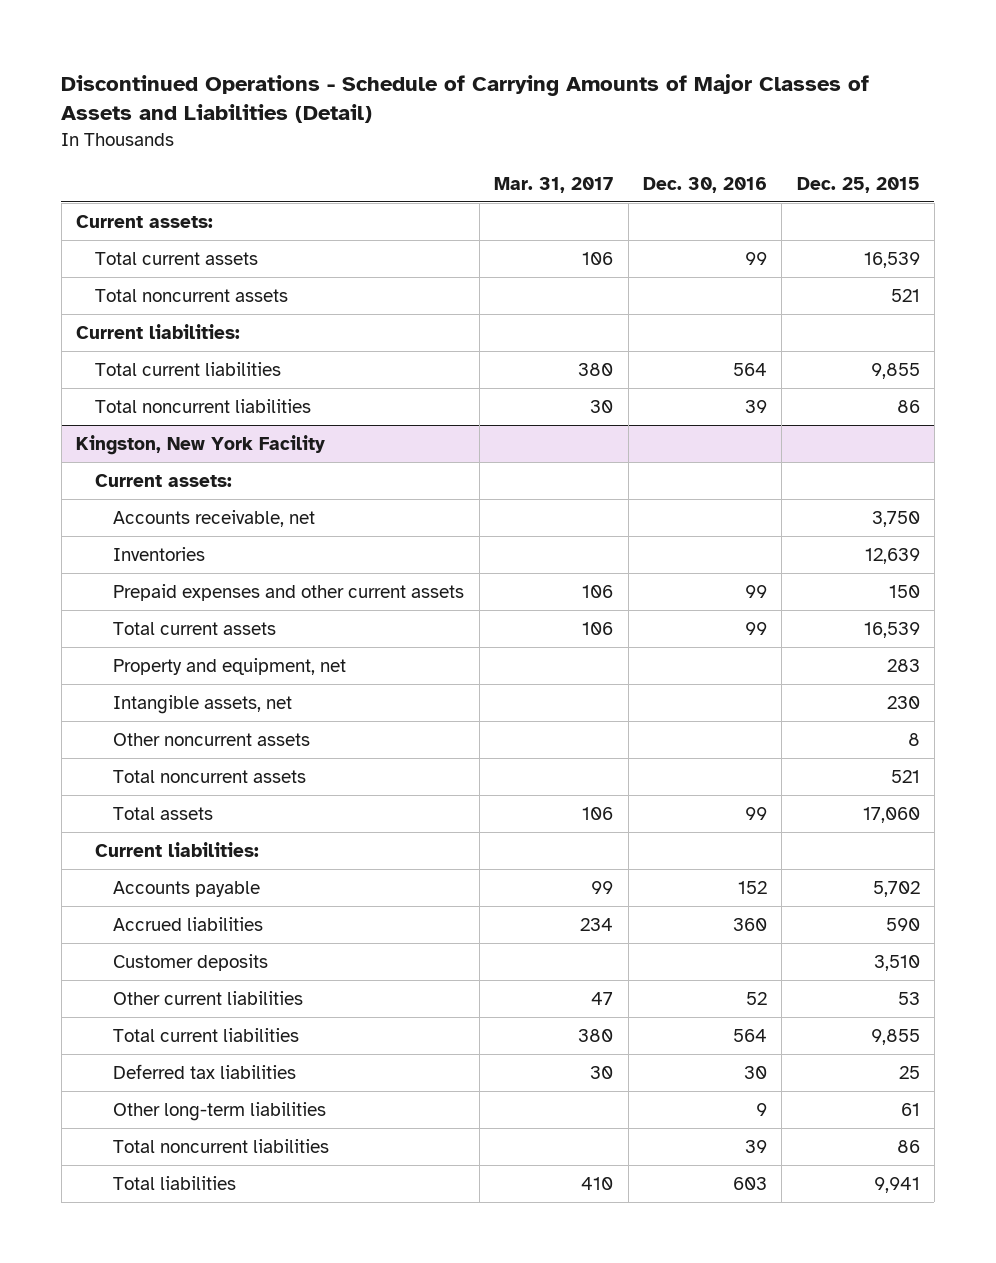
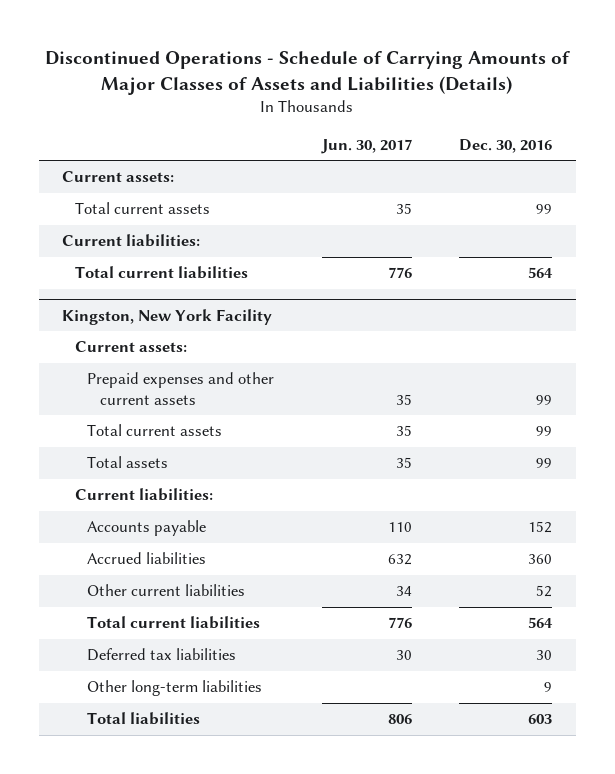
- Discontinued Operations - Schedule of Carrying Amounts of Major Classes of Assets and Liabilities (Detail)
+ Discontinued Operations - Schedule of Carrying Amounts of Major Classes of Assets and Liabilities (Details)
- | Mar. 31, 2017 | Dec. 30, 2016 | Dec. 25, 2015
+ | Jun. 30, 2017 | Dec. 30, 2016
- Total noncurrent assets | | | 521
- Total noncurrent liabilities | 30 | 39 | 86
@ Kingston, New York Facility
- Accounts receivable, net | | | 3,750
- Inventories | | | 12,639
- Property and equipment, net | | | 283
- Intangible assets, net | | | 230
- Other noncurrent assets | | | 8
- Total noncurrent assets | | | 521
- Customer deposits | | | 3,510
- Total noncurrent liabilities | | 39 | 86

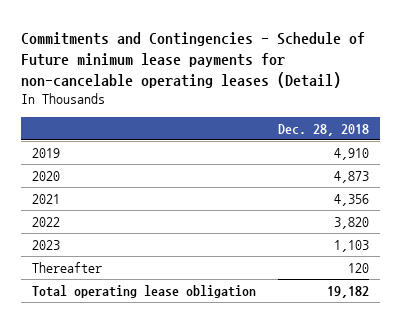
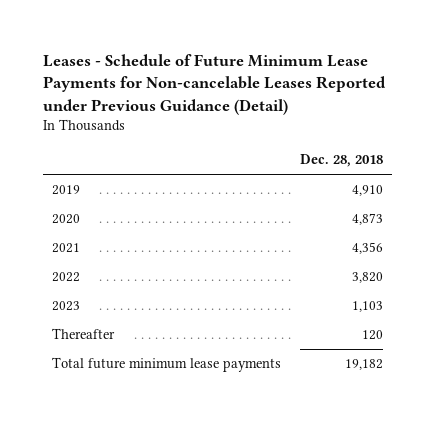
- Commitments and Contingencies - Schedule of Future minimum lease payments for non-cancelable operating leases (Detail)
+ Leases - Schedule of Future Minimum Lease Payments for Non-cancelable Leases Reported under Previous Guidance (Detail)
- Total operating lease obligation | 19,182
+ Total future minimum lease payments | 19,182

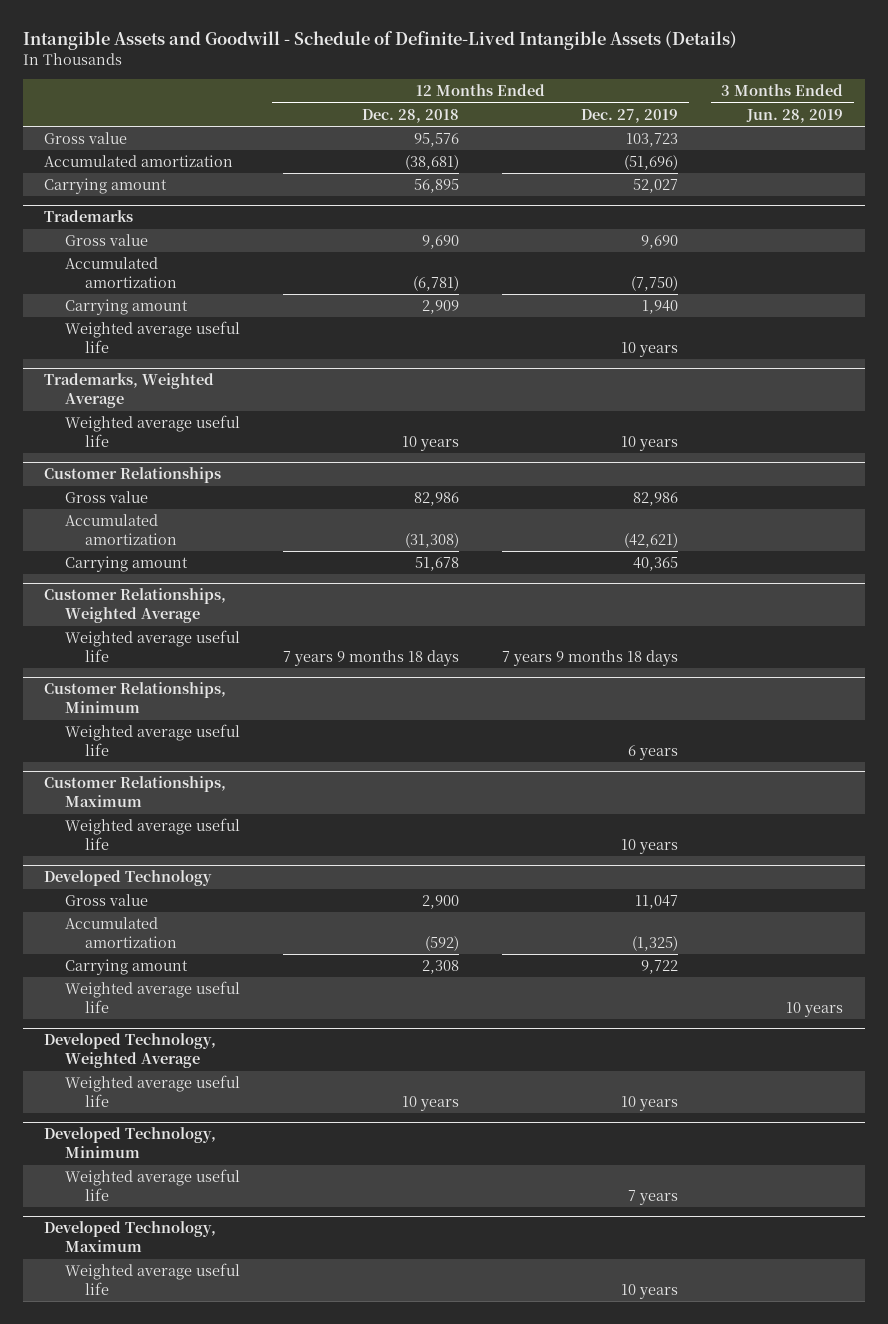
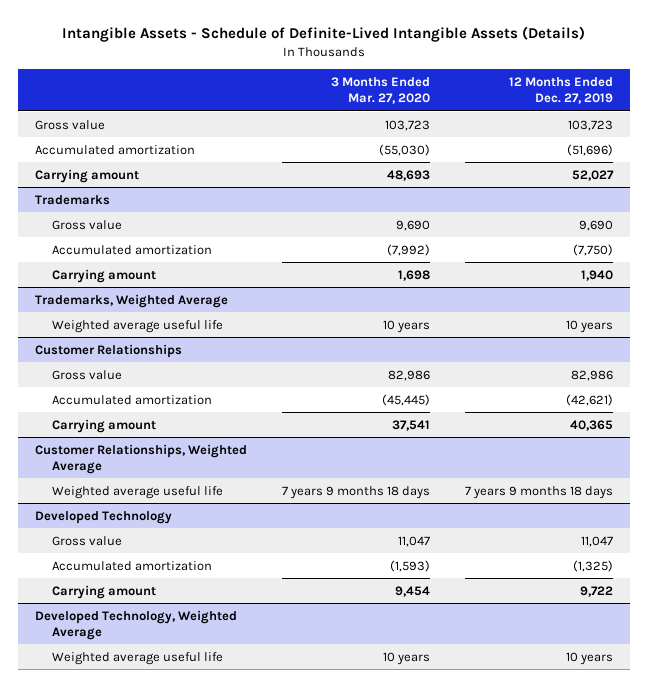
- Intangible Assets and Goodwill - Schedule of Definite-Lived Intangible Assets (Details)
+ Intangible Assets - Schedule of Definite-Lived Intangible Assets (Details)
- | 12 Months Ended Dec. 28, 2018 | 12 Months Ended Dec. 27, 2019 | 3 Months Ended Jun. 28, 2019
+ | 3 Months Ended Mar. 27, 2020 | 12 Months Ended Dec. 27, 2019
@ Trademarks
- Weighted average useful life | | 10 years |
- Customer Relationships, Minimum
- Weighted average useful life | | 6 years |
- Customer Relationships, Maximum
- Weighted average useful life | | 10 years |
@ Developed Technology
- Weighted average useful life | | | 10 years
- Developed Technology, Minimum
- Weighted average useful life | | 7 years |
- Developed Technology, Maximum
- Weighted average useful life | | 10 years |

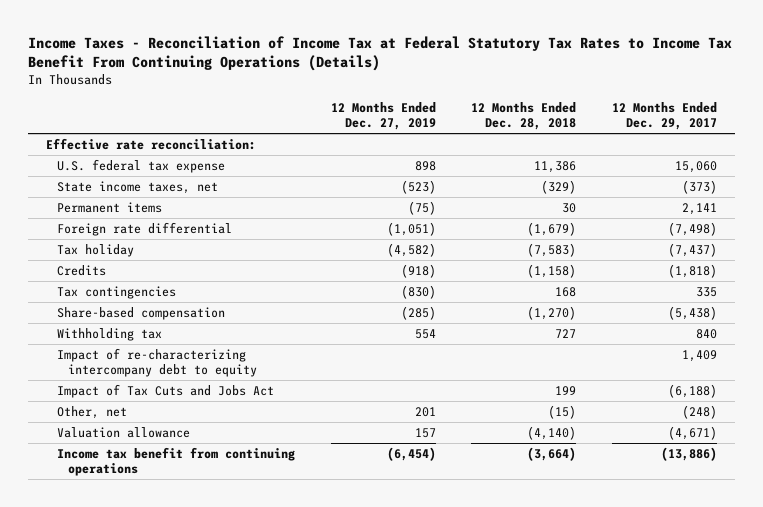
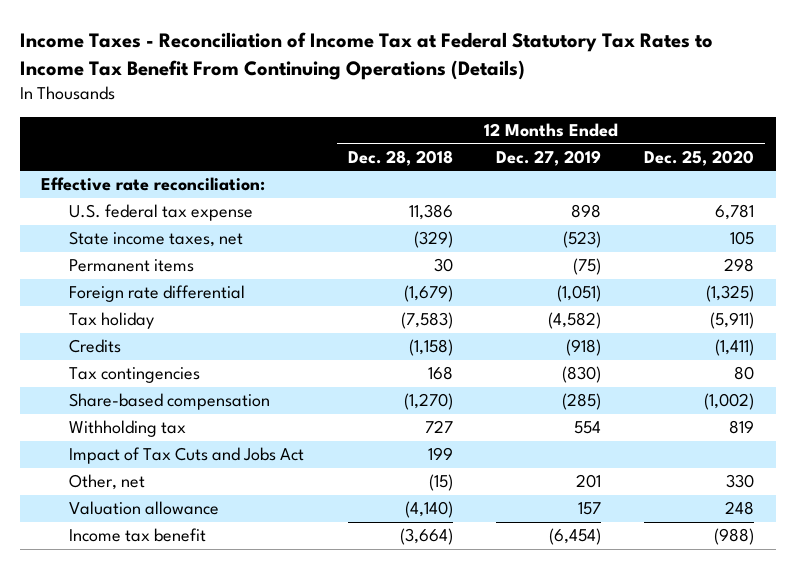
- | 12 Months Ended Dec. 27, 2019 | 12 Months Ended Dec. 28, 2018 | 12 Months Ended Dec. 29, 2017
+ | 12 Months Ended Dec. 28, 2018 | 12 Months Ended Dec. 27, 2019 | 12 Months Ended Dec. 25, 2020
- Impact of re-characterizing intercompany debt to equity | | | 1,409
- Income tax benefit from continuing operations | (6,454) | (3,664) | (13,886)
+ Income tax benefit | (3,664) | (6,454) | (988)

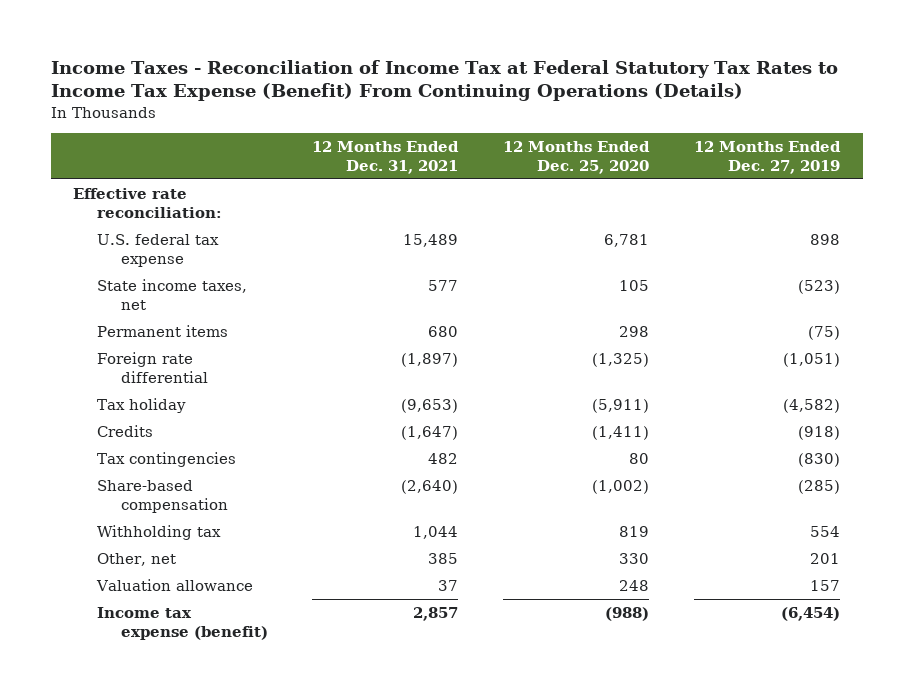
- Income Taxes - Reconciliation of Income Tax at Federal Statutory Tax Rates to Income Tax Benefit From Continuing Operations (Details)
+ Income Taxes - Reconciliation of Income Tax at Federal Statutory Tax Rates to Income Tax Expense (Benefit) From Continuing Operations (Details)
- | 12 Months Ended Dec. 28, 2018 | 12 Months Ended Dec. 27, 2019 | 12 Months Ended Dec. 25, 2020
+ | 12 Months Ended Dec. 31, 2021 | 12 Months Ended Dec. 25, 2020 | 12 Months Ended Dec. 27, 2019
- Impact of Tax Cuts and Jobs Act | 199 | |
- Income tax benefit | (3,664) | (6,454) | (988)
+ Income tax expense (benefit) | 2,857 | (988) | (6,454)

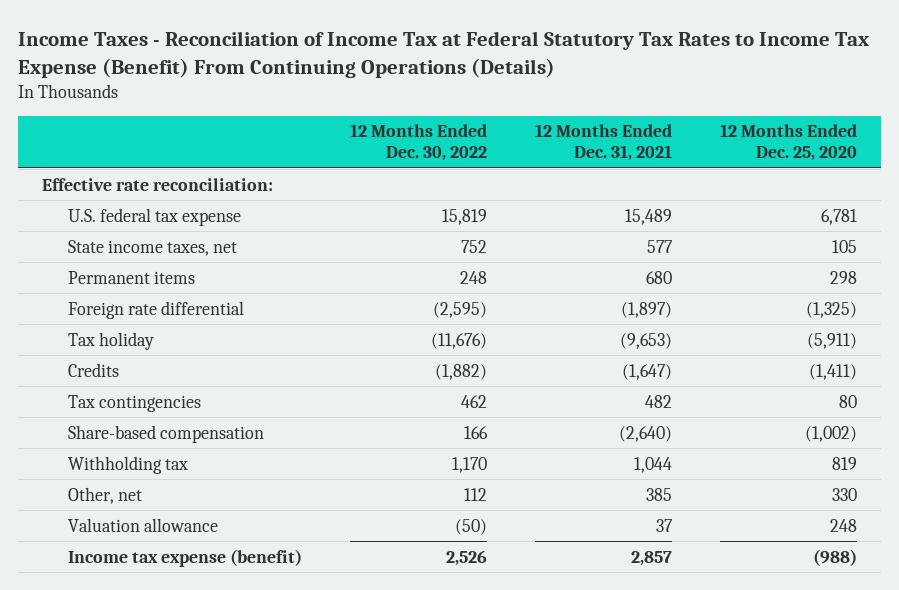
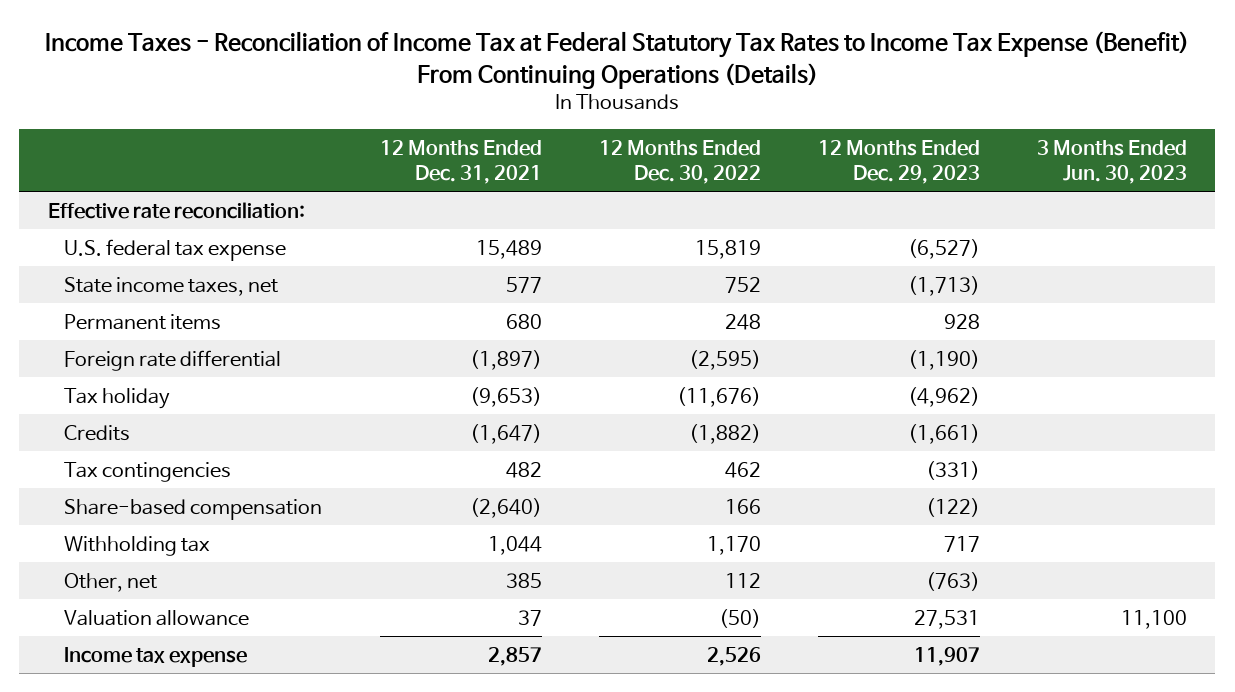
- | 12 Months Ended Dec. 30, 2022 | 12 Months Ended Dec. 31, 2021 | 12 Months Ended Dec. 25, 2020
+ | 12 Months Ended Dec. 31, 2021 | 12 Months Ended Dec. 30, 2022 | 12 Months Ended Dec. 29, 2023 | 3 Months Ended Jun. 30, 2023
- Income tax expense (benefit) | 2,526 | 2,857 | (988)
+ Income tax expense | 2,857 | 2,526 | 11,907 |

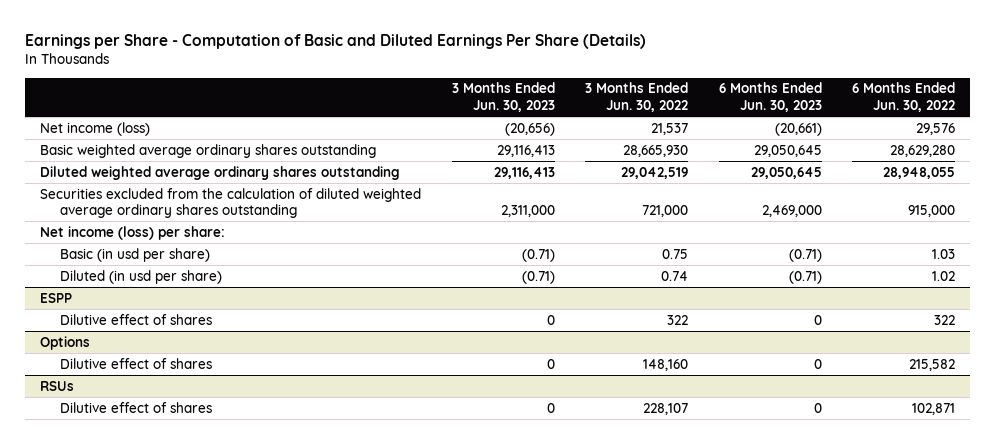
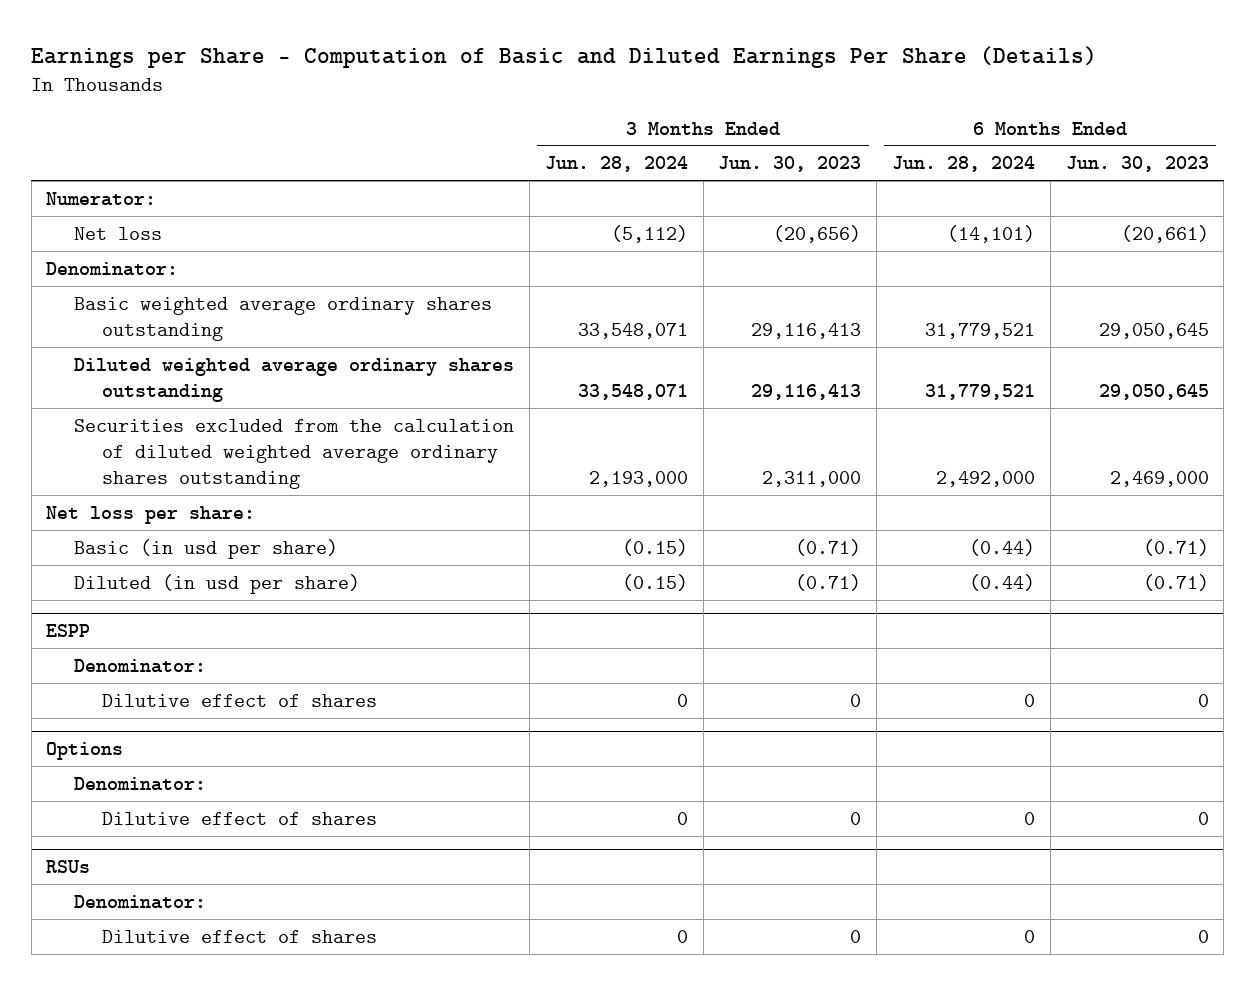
- | 3 Months Ended Jun. 30, 2023 | 3 Months Ended Jun. 30, 2022 | 6 Months Ended Jun. 30, 2023 | 6 Months Ended Jun. 30, 2022
+ | 3 Months Ended Jun. 28, 2024 | 3 Months Ended Jun. 30, 2023 | 6 Months Ended Jun. 28, 2024 | 6 Months Ended Jun. 30, 2023
- Net income (loss) | (20,656) | 21,537 | (20,661) | 29,576
+ Numerator:
+ Net loss | (5,112) | (20,656) | (14,101) | (20,661)
+ Denominator:
- Net income (loss) per share:
+ Net loss per share:
@ ESPP
+ Denominator:
@ Options
+ Denominator:
@ RSUs
+ Denominator:

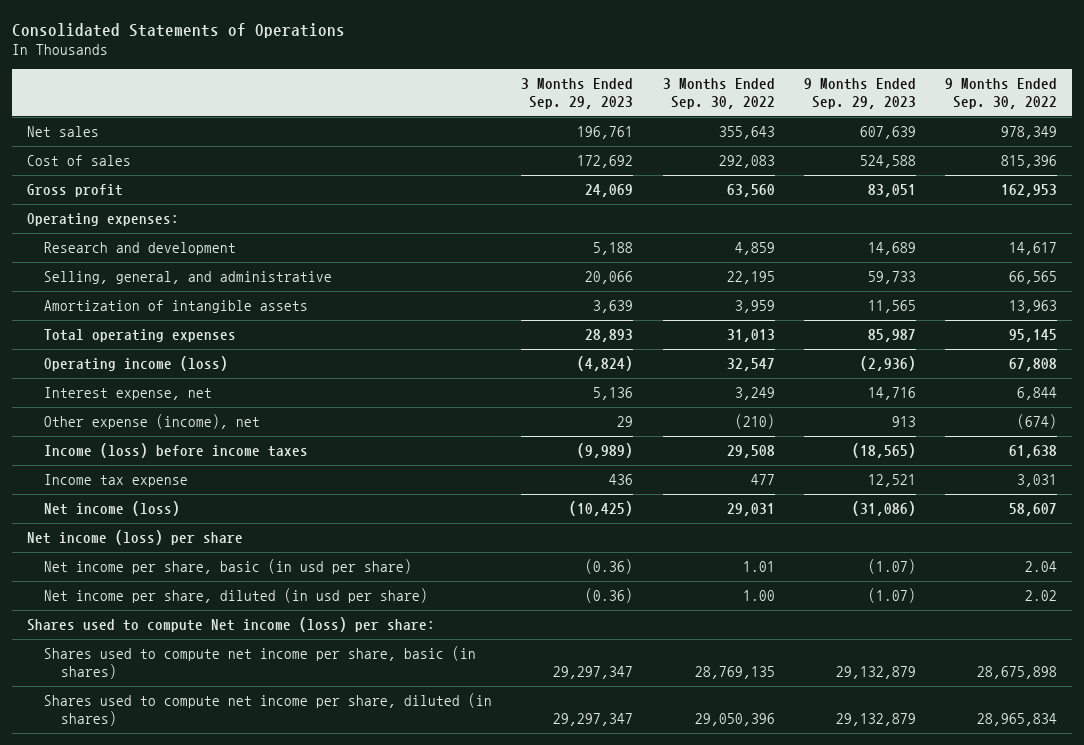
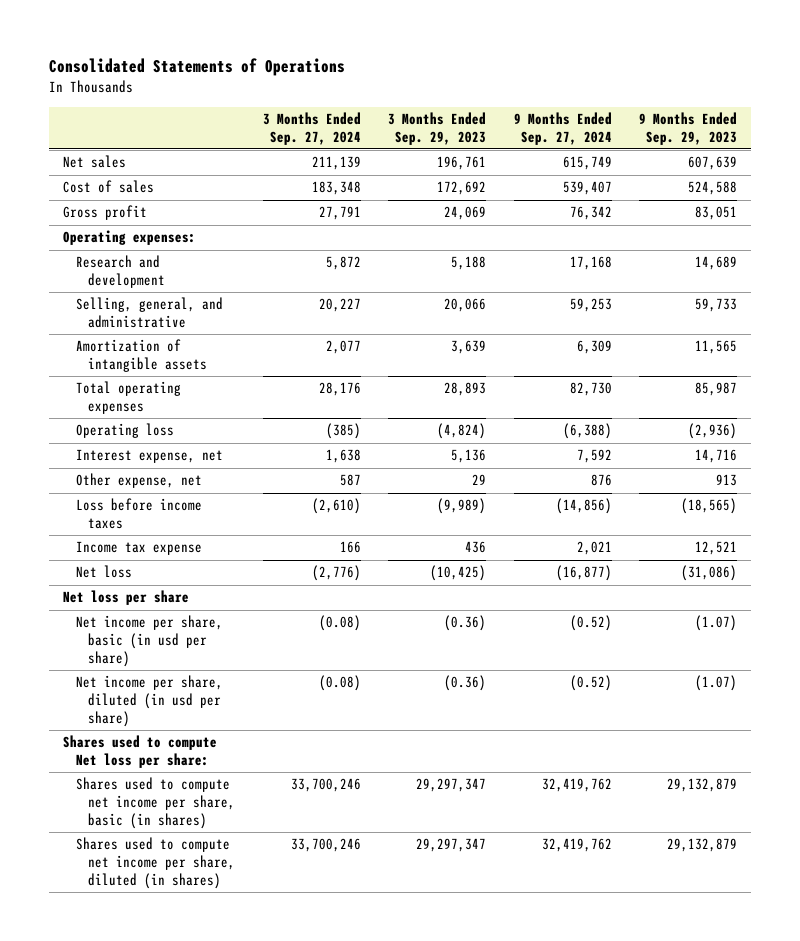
- | 3 Months Ended Sep. 29, 2023 | 3 Months Ended Sep. 30, 2022 | 9 Months Ended Sep. 29, 2023 | 9 Months Ended Sep. 30, 2022
+ | 3 Months Ended Sep. 27, 2024 | 3 Months Ended Sep. 29, 2023 | 9 Months Ended Sep. 27, 2024 | 9 Months Ended Sep. 29, 2023
- Operating income (loss) | (4,824) | 32,547 | (2,936) | 67,808
+ Operating loss | (385) | (4,824) | (6,388) | (2,936)
- Other expense (income), net | 29 | (210) | 913 | (674)
- Income (loss) before income taxes | (9,989) | 29,508 | (18,565) | 61,638
+ Other expense, net | 587 | 29 | 876 | 913
+ Loss before income taxes | (2,610) | (9,989) | (14,856) | (18,565)
- Net income (loss) | (10,425) | 29,031 | (31,086) | 58,607
- Net income (loss) per share
+ Net loss | (2,776) | (10,425) | (16,877) | (31,086)
+ Net loss per share
- Shares used to compute Net income (loss) per share:
+ Shares used to compute Net loss per share:

